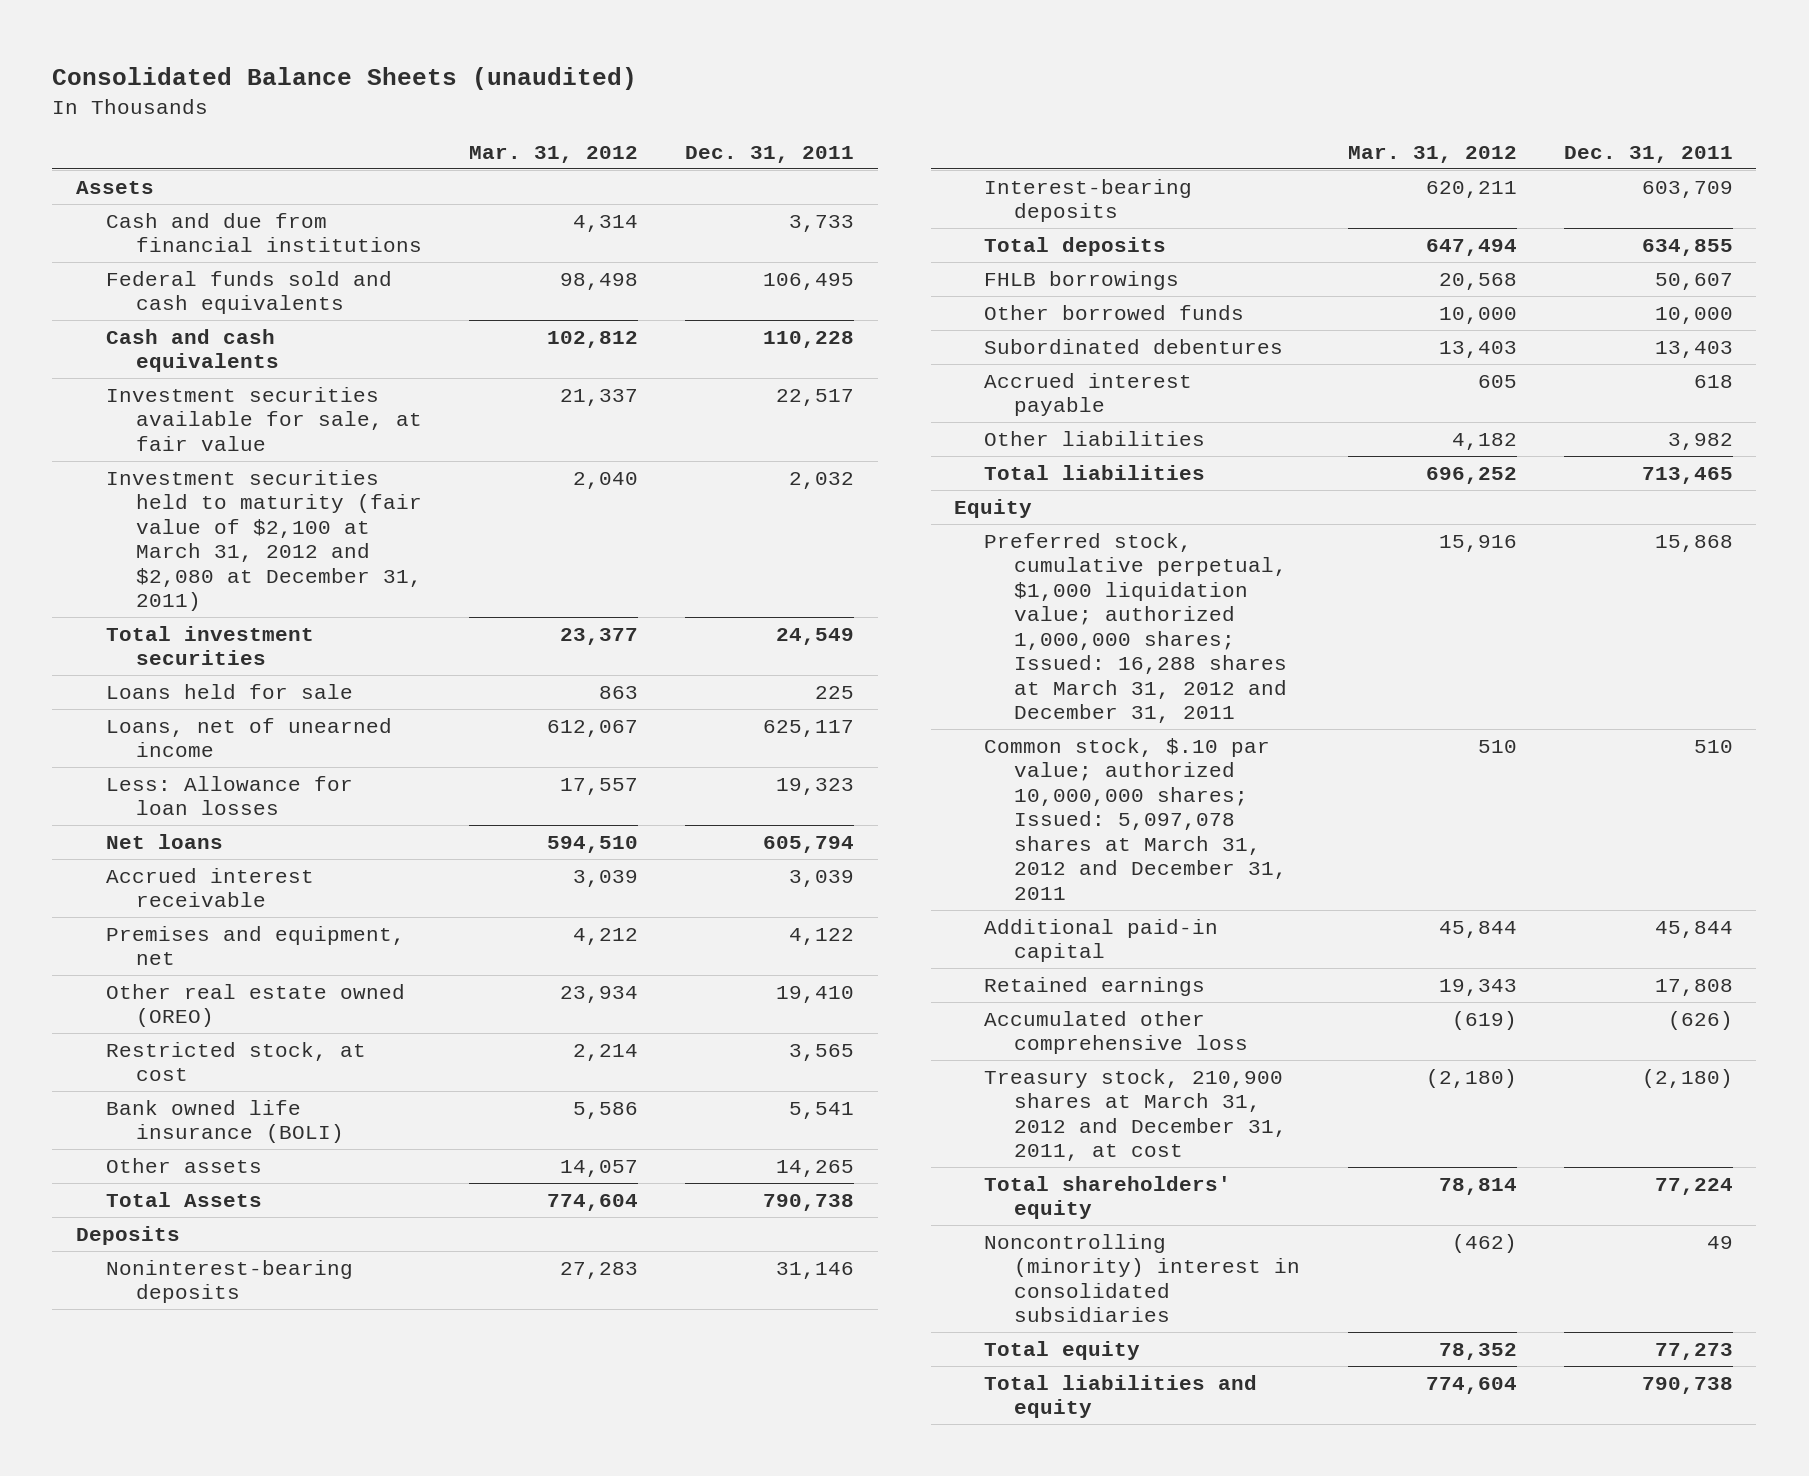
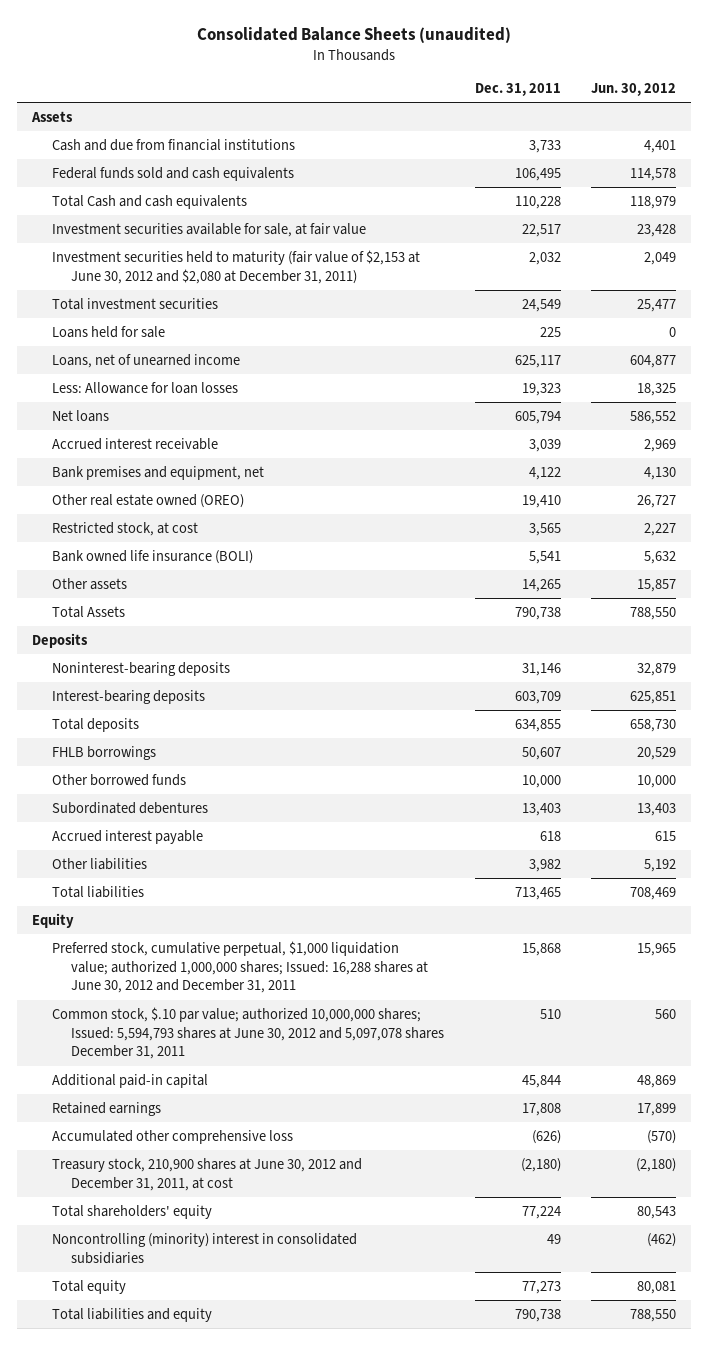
- | Mar. 31, 2012 | Dec. 31, 2011
+ | Dec. 31, 2011 | Jun. 30, 2012
- Cash and cash equivalents | 102,812 | 110,228
+ Total Cash and cash equivalents | 110,228 | 118,979
- Investment securities held to maturity (fair value of $2,100 at March 31, 2012 and $2,080 at December 31, 2011) | 2,040 | 2,032
+ Investment securities held to maturity (fair value of $2,153 at June 30, 2012 and $2,080 at December 31, 2011) | 2,032 | 2,049
- Premises and equipment, net | 4,212 | 4,122
+ Bank premises and equipment, net | 4,122 | 4,130
- Preferred stock, cumulative perpetual, $1,000 liquidation value; authorized 1,000,000 shares; Issued: 16,288 shares at March 31, 2012 and December 31, 2011 | 15,916 | 15,868
- Common stock, $.10 par value; authorized 10,000,000 shares; Issued: 5,097,078 shares at March 31, 2012 and December 31, 2011 | 510 | 510
+ Preferred stock, cumulative perpetual, $1,000 liquidation value; authorized 1,000,000 shares; Issued: 16,288 shares at June 30, 2012 and December 31, 2011 | 15,868 | 15,965
+ Common stock, $.10 par value; authorized 10,000,000 shares; Issued: 5,594,793 shares at June 30, 2012 and 5,097,078 shares December 31, 2011 | 510 | 560
- Treasury stock, 210,900 shares at March 31, 2012 and December 31, 2011, at cost | (2,180) | (2,180)
+ Treasury stock, 210,900 shares at June 30, 2012 and December 31, 2011, at cost | (2,180) | (2,180)

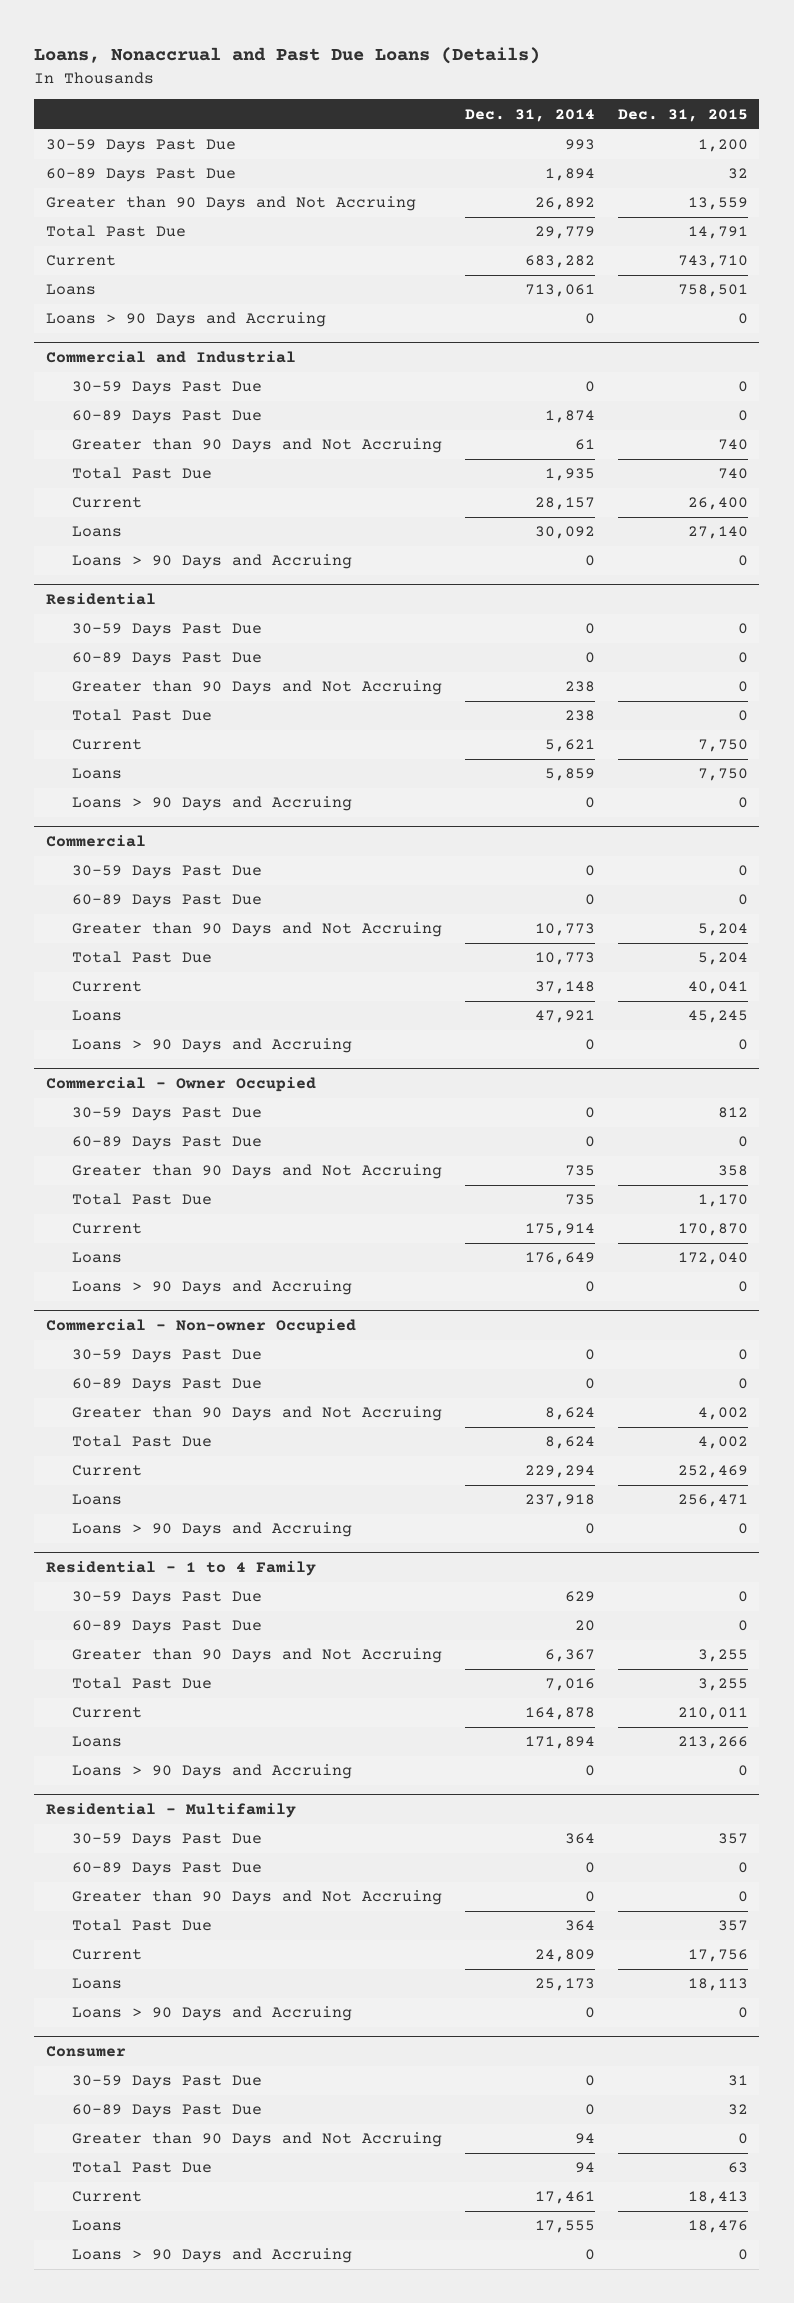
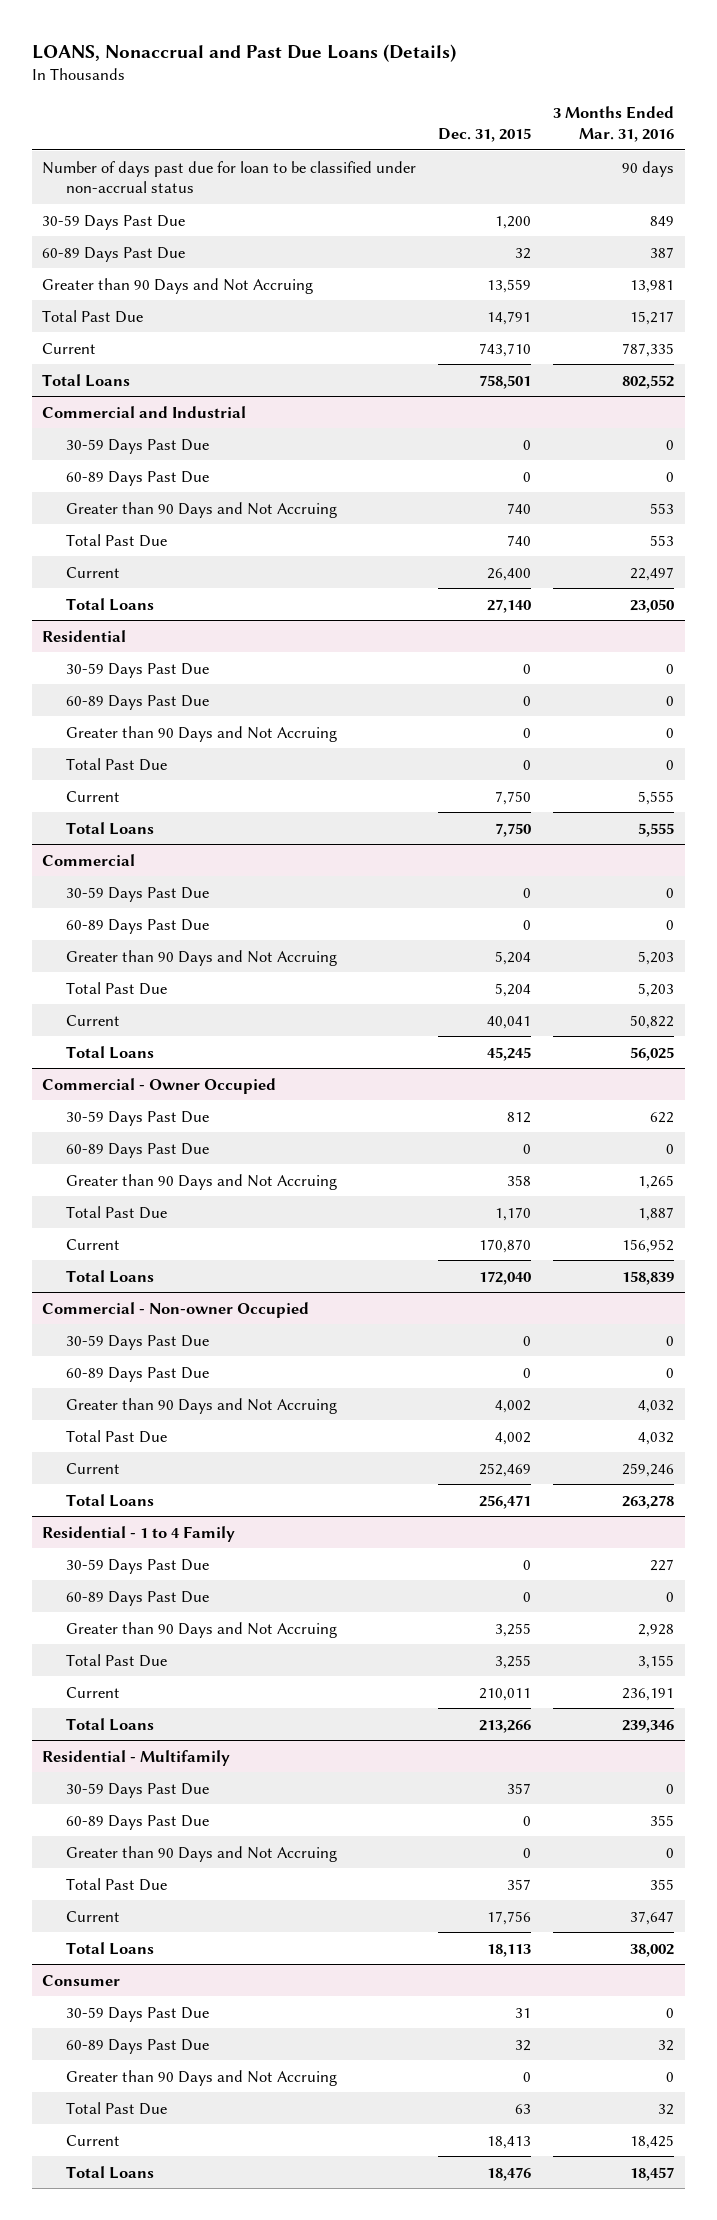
- Loans, Nonaccrual and Past Due Loans (Details)
+ LOANS, Nonaccrual and Past Due Loans (Details)
- | Dec. 31, 2014 | Dec. 31, 2015
+ | Dec. 31, 2015 | 3 Months Ended Mar. 31, 2016
+ Number of days past due for loan to be classified under non-accrual status | | 90 days
- Loans | 713,061 | 758,501
- Loans > 90 Days and Accruing | 0 | 0
+ Total Loans | 758,501 | 802,552
@ Commercial and Industrial
- Loans | 30,092 | 27,140
- Loans > 90 Days and Accruing | 0 | 0
+ Total Loans | 27,140 | 23,050
@ Residential
- Loans | 5,859 | 7,750
- Loans > 90 Days and Accruing | 0 | 0
+ Total Loans | 7,750 | 5,555
@ Commercial
- Loans | 47,921 | 45,245
- Loans > 90 Days and Accruing | 0 | 0
+ Total Loans | 45,245 | 56,025
@ Commercial - Owner Occupied
- Loans | 176,649 | 172,040
- Loans > 90 Days and Accruing | 0 | 0
+ Total Loans | 172,040 | 158,839
@ Commercial - Non-owner Occupied
- Loans | 237,918 | 256,471
- Loans > 90 Days and Accruing | 0 | 0
+ Total Loans | 256,471 | 263,278
@ Residential - 1 to 4 Family
- Loans | 171,894 | 213,266
- Loans > 90 Days and Accruing | 0 | 0
+ Total Loans | 213,266 | 239,346
@ Residential - Multifamily
- Loans | 25,173 | 18,113
- Loans > 90 Days and Accruing | 0 | 0
+ Total Loans | 18,113 | 38,002
@ Consumer
- Loans | 17,555 | 18,476
- Loans > 90 Days and Accruing | 0 | 0
+ Total Loans | 18,476 | 18,457

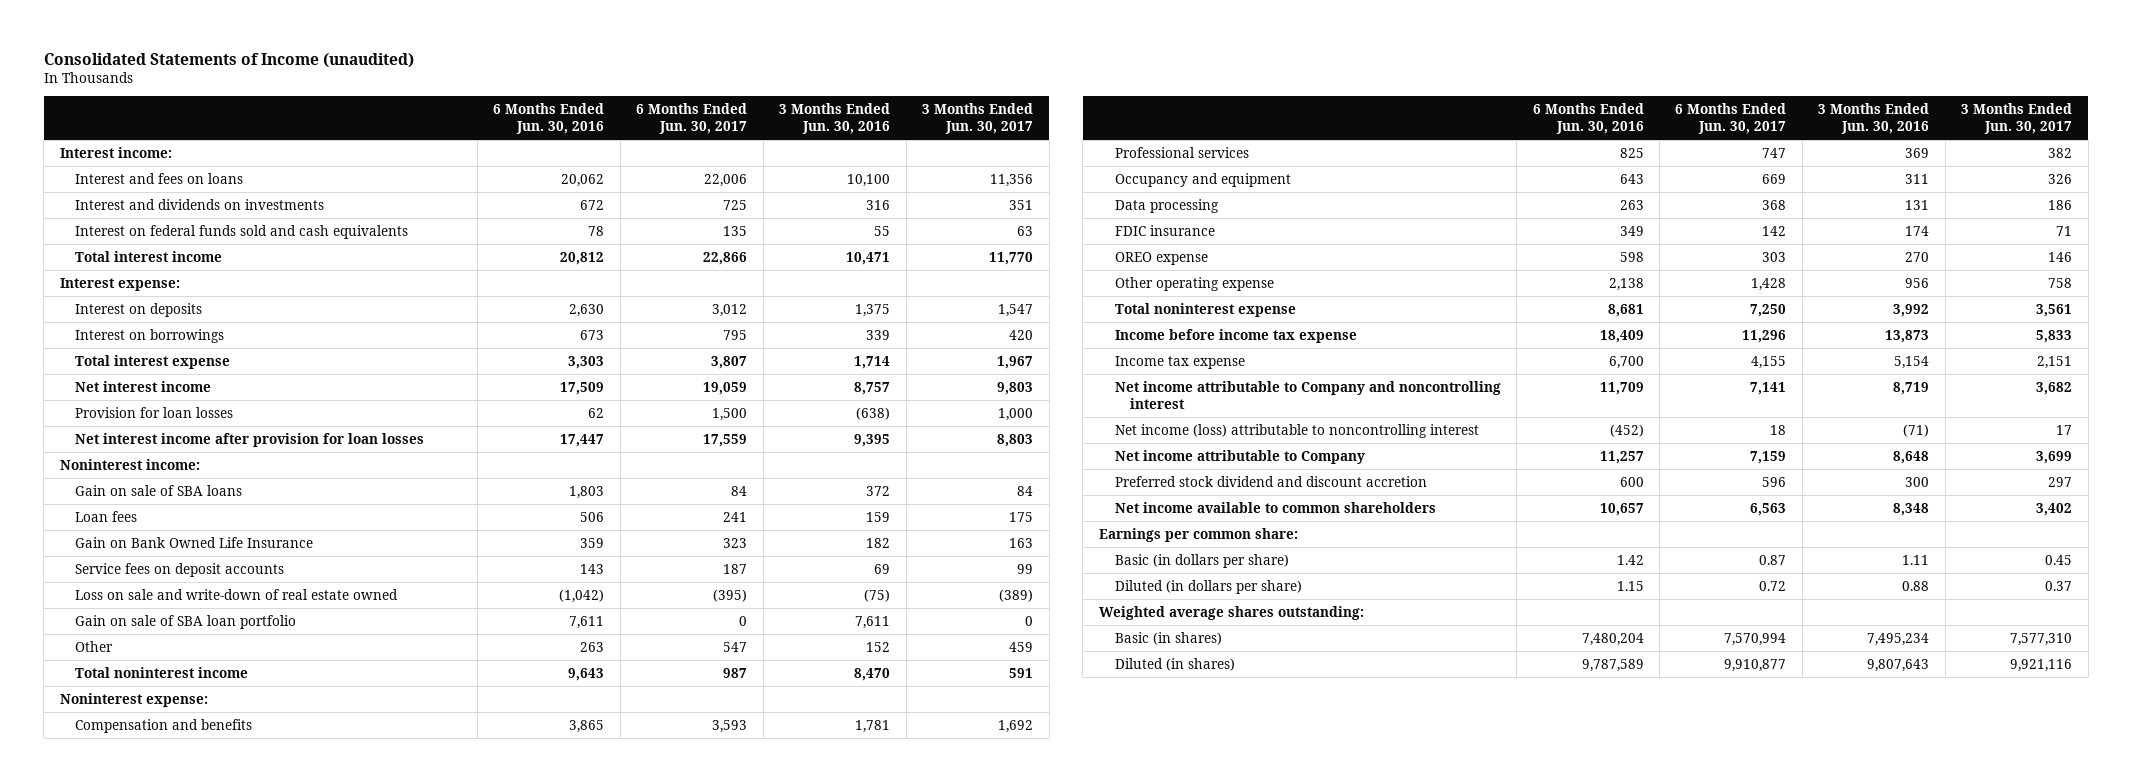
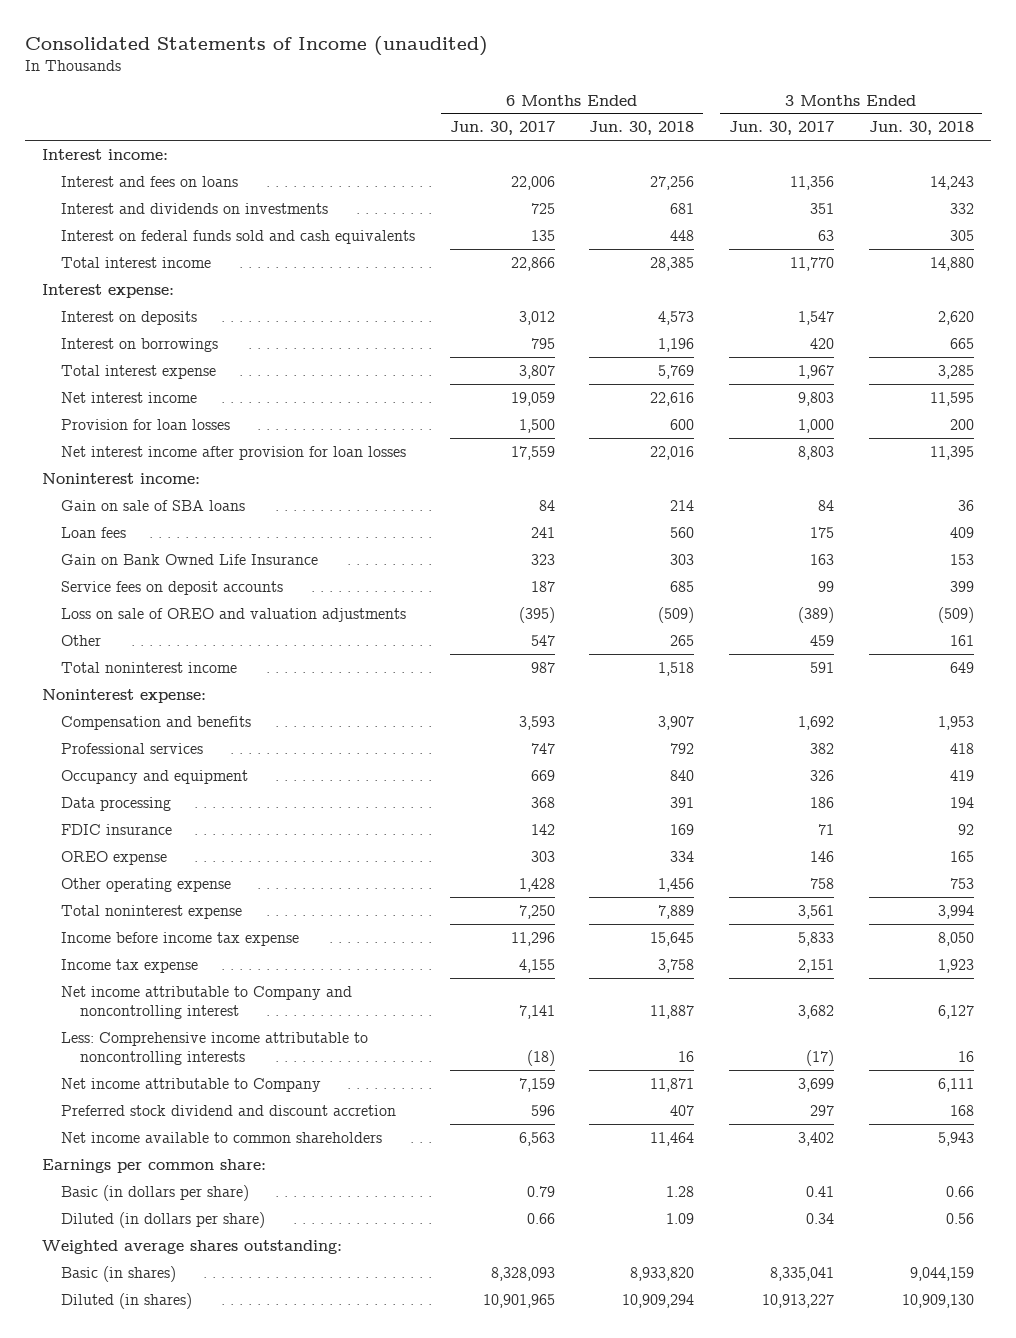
- | 6 Months Ended Jun. 30, 2016 | 6 Months Ended Jun. 30, 2017 | 3 Months Ended Jun. 30, 2016 | 3 Months Ended Jun. 30, 2017
+ | 6 Months Ended Jun. 30, 2017 | 6 Months Ended Jun. 30, 2018 | 3 Months Ended Jun. 30, 2017 | 3 Months Ended Jun. 30, 2018
- Loss on sale and write-down of real estate owned | (1,042) | (395) | (75) | (389)
- Gain on sale of SBA loan portfolio | 7,611 | 0 | 7,611 | 0
+ Loss on sale of OREO and valuation adjustments | (395) | (509) | (389) | (509)
- Net income (loss) attributable to noncontrolling interest | (452) | 18 | (71) | 17
+ Less: Comprehensive income attributable to noncontrolling interests | (18) | 16 | (17) | 16
- Basic (in dollars per share) | 1.42 | 0.87 | 1.11 | 0.45
- Diluted (in dollars per share) | 1.15 | 0.72 | 0.88 | 0.37
+ Basic (in dollars per share) | 0.79 | 1.28 | 0.41 | 0.66
+ Diluted (in dollars per share) | 0.66 | 1.09 | 0.34 | 0.56
- Basic (in shares) | 7,480,204 | 7,570,994 | 7,495,234 | 7,577,310
- Diluted (in shares) | 9,787,589 | 9,910,877 | 9,807,643 | 9,921,116
+ Basic (in shares) | 8,328,093 | 8,933,820 | 8,335,041 | 9,044,159
+ Diluted (in shares) | 10,901,965 | 10,909,294 | 10,913,227 | 10,909,130

